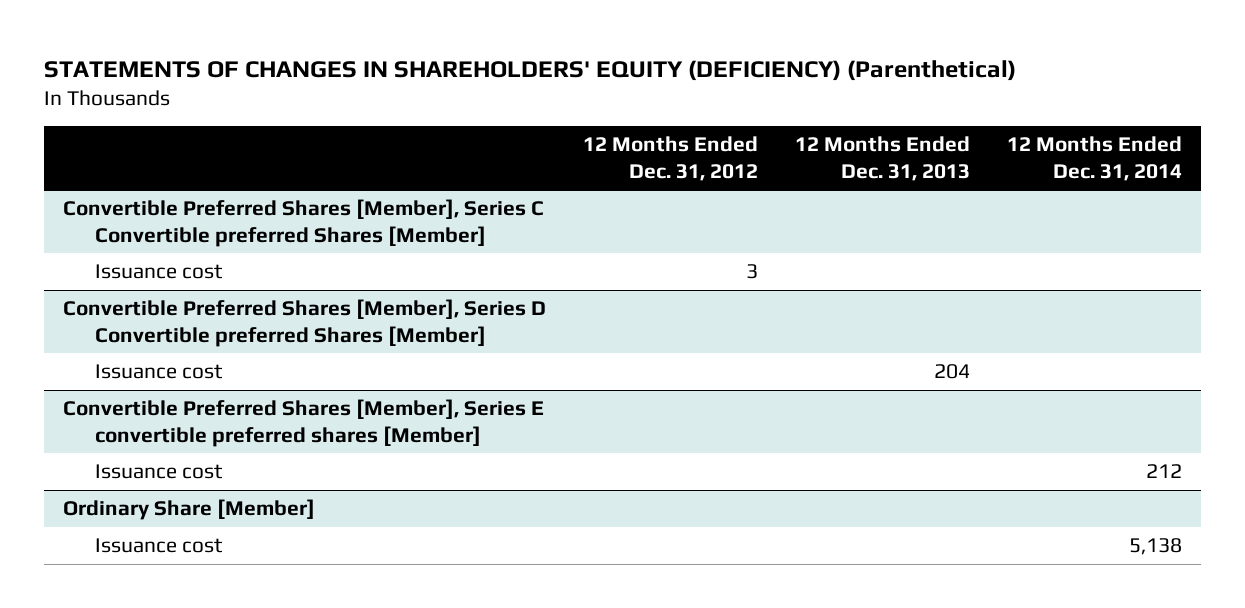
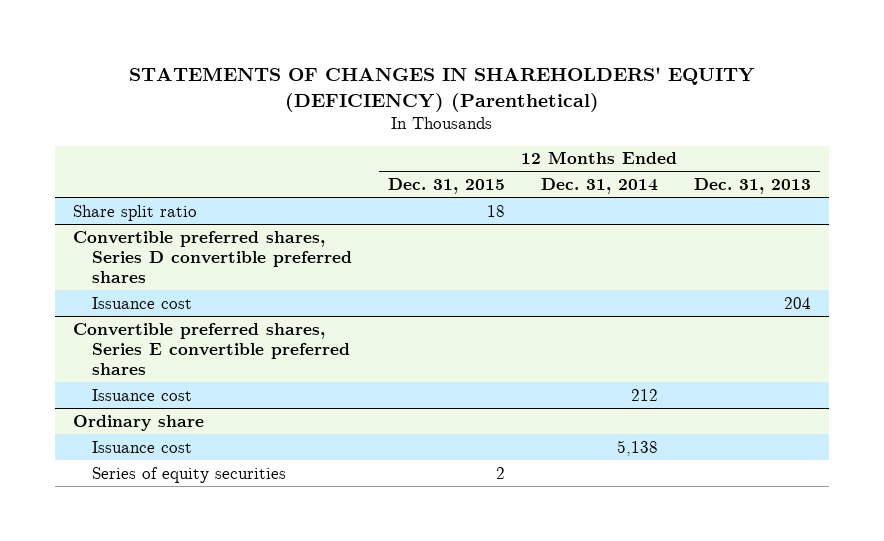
- | 12 Months Ended Dec. 31, 2012 | 12 Months Ended Dec. 31, 2013 | 12 Months Ended Dec. 31, 2014
+ | 12 Months Ended Dec. 31, 2015 | 12 Months Ended Dec. 31, 2014 | 12 Months Ended Dec. 31, 2013
- Convertible Preferred Shares [Member], Series C Convertible preferred Shares [Member]
- Issuance cost | 3 | |
- Convertible Preferred Shares [Member], Series D Convertible preferred Shares [Member]
+ Share split ratio | 18 | |
+ Convertible preferred shares, Series D convertible preferred shares
- Convertible Preferred Shares [Member], Series E convertible preferred shares [Member]
+ Convertible preferred shares, Series E convertible preferred shares
- Ordinary Share [Member]
+ Ordinary share
+ Series of equity securities | 2 | |

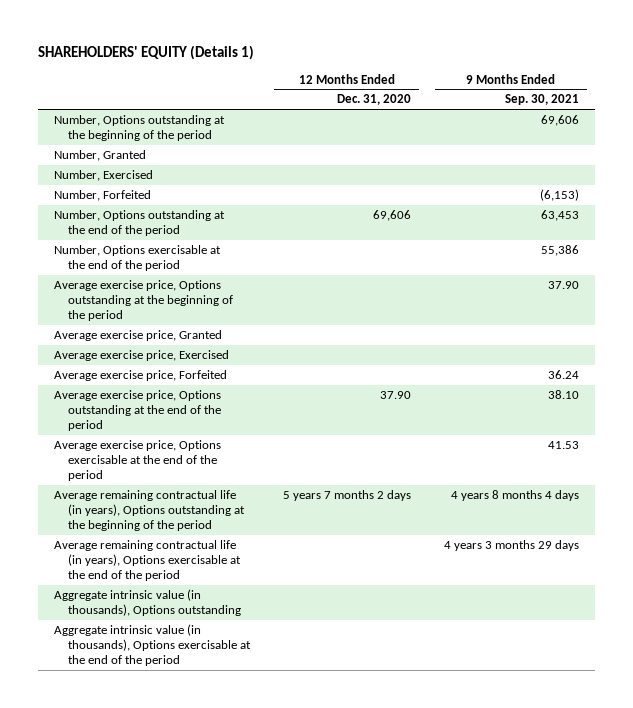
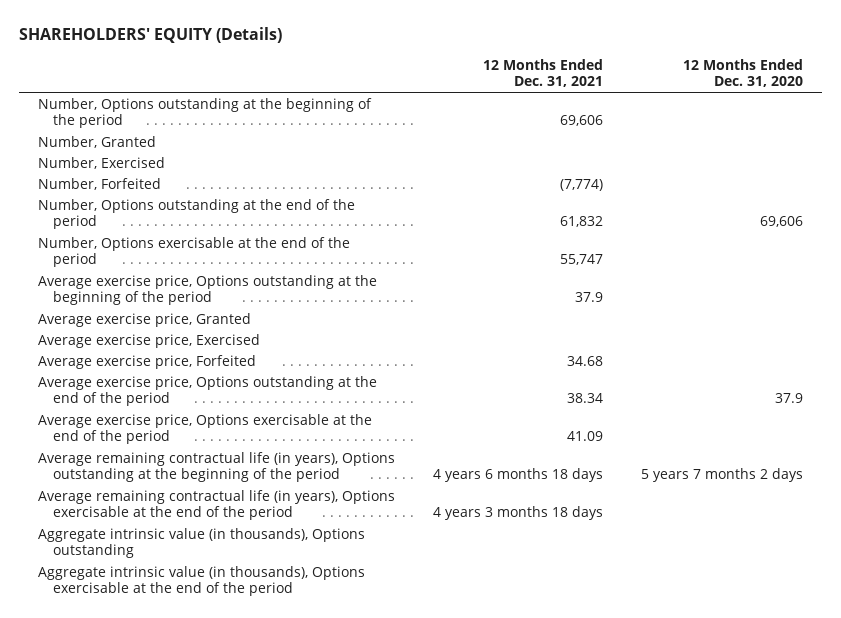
- SHAREHOLDERS' EQUITY (Details 1)
+ SHAREHOLDERS' EQUITY (Details)
- | 12 Months Ended Dec. 31, 2020 | 9 Months Ended Sep. 30, 2021
+ | 12 Months Ended Dec. 31, 2021 | 12 Months Ended Dec. 31, 2020
- Average exercise price, Options outstanding at the end of the period | 37.90 | 38.10
+ Average exercise price, Options outstanding at the end of the period | 38.34 | 37.9

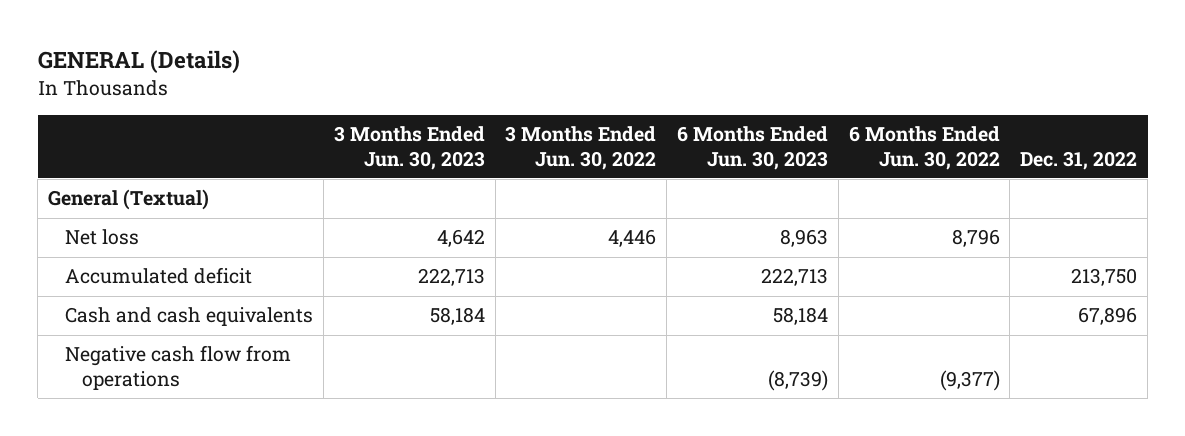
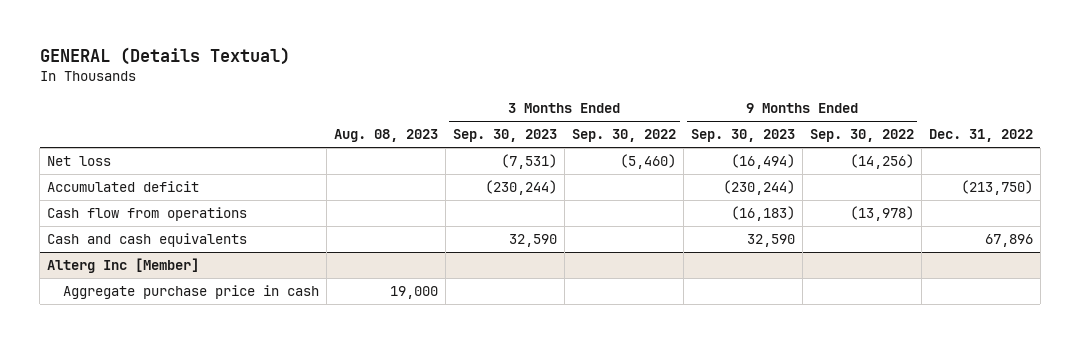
- GENERAL (Details)
+ GENERAL (Details Textual)
- | 3 Months Ended Jun. 30, 2023 | 3 Months Ended Jun. 30, 2022 | 6 Months Ended Jun. 30, 2023 | 6 Months Ended Jun. 30, 2022 | Dec. 31, 2022
+ | Aug. 08, 2023 | 3 Months Ended Sep. 30, 2023 | 3 Months Ended Sep. 30, 2022 | 9 Months Ended Sep. 30, 2023 | 9 Months Ended Sep. 30, 2022 | Dec. 31, 2022
- General (Textual)
- Accumulated deficit | 222,713 | | 222,713 | | 213,750
+ Accumulated deficit | | (230,244) | | (230,244) | | (213,750)
+ Cash flow from operations | | | | (16,183) | (13,978) |
- Negative cash flow from operations | | | (8,739) | (9,377) |
+ Alterg Inc [Member]
+ Aggregate purchase price in cash | 19,000 | | | | |

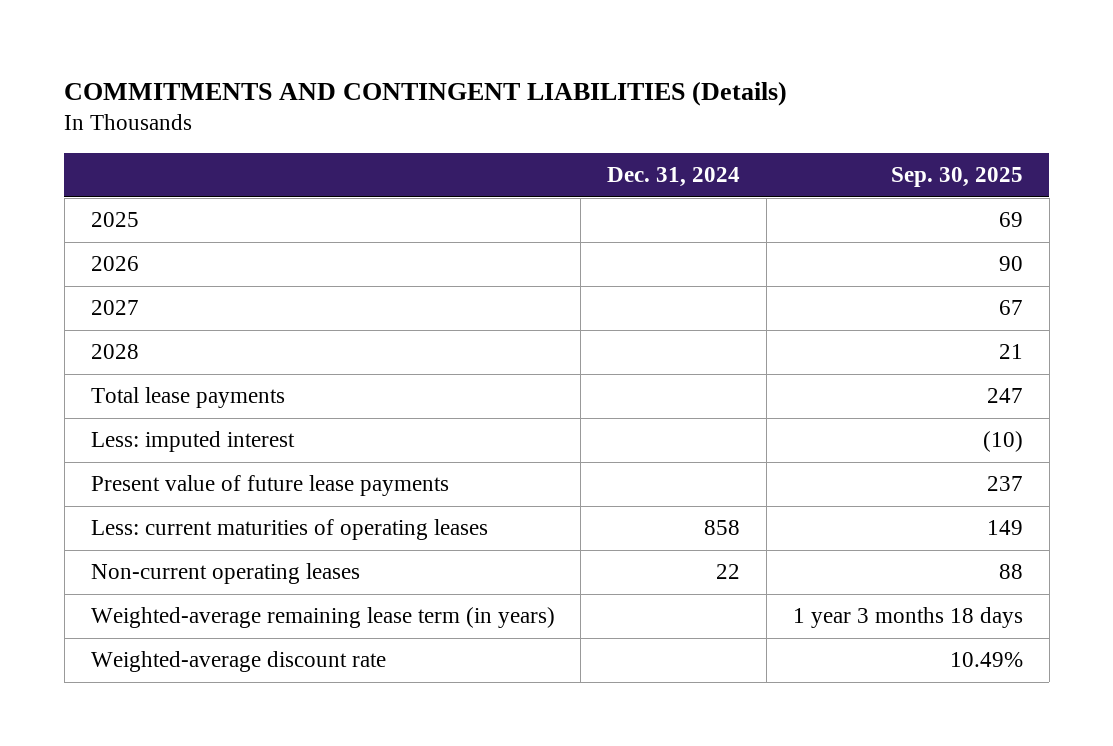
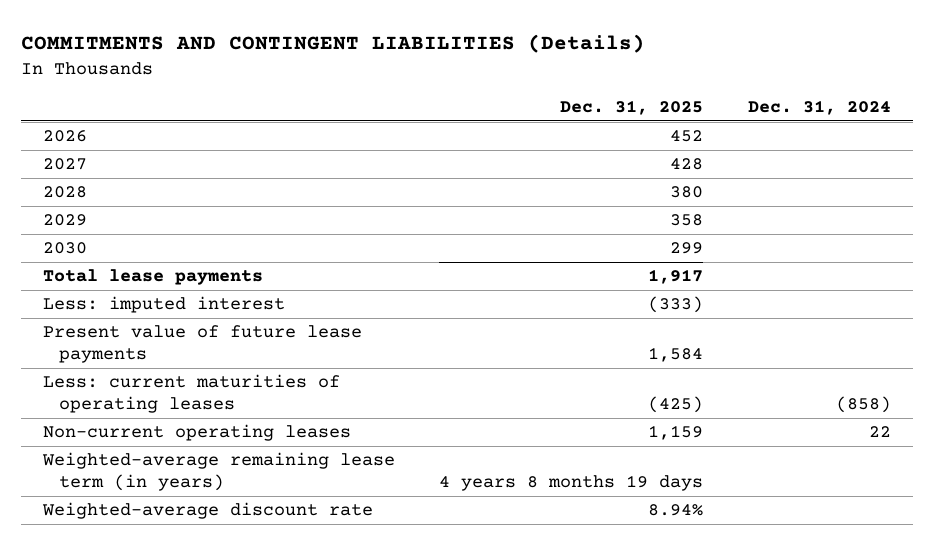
- | Dec. 31, 2024 | Sep. 30, 2025
+ | Dec. 31, 2025 | Dec. 31, 2024
- 2025 | | 69
+ 2029 | 358 |
+ 2030 | 299 |
- Less: current maturities of operating leases | 858 | 149
+ Less: current maturities of operating leases | (425) | (858)

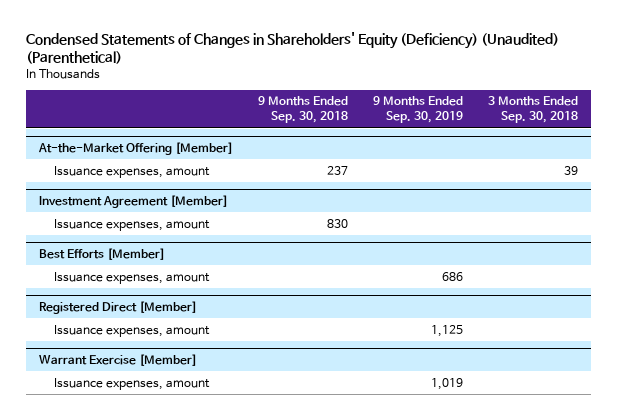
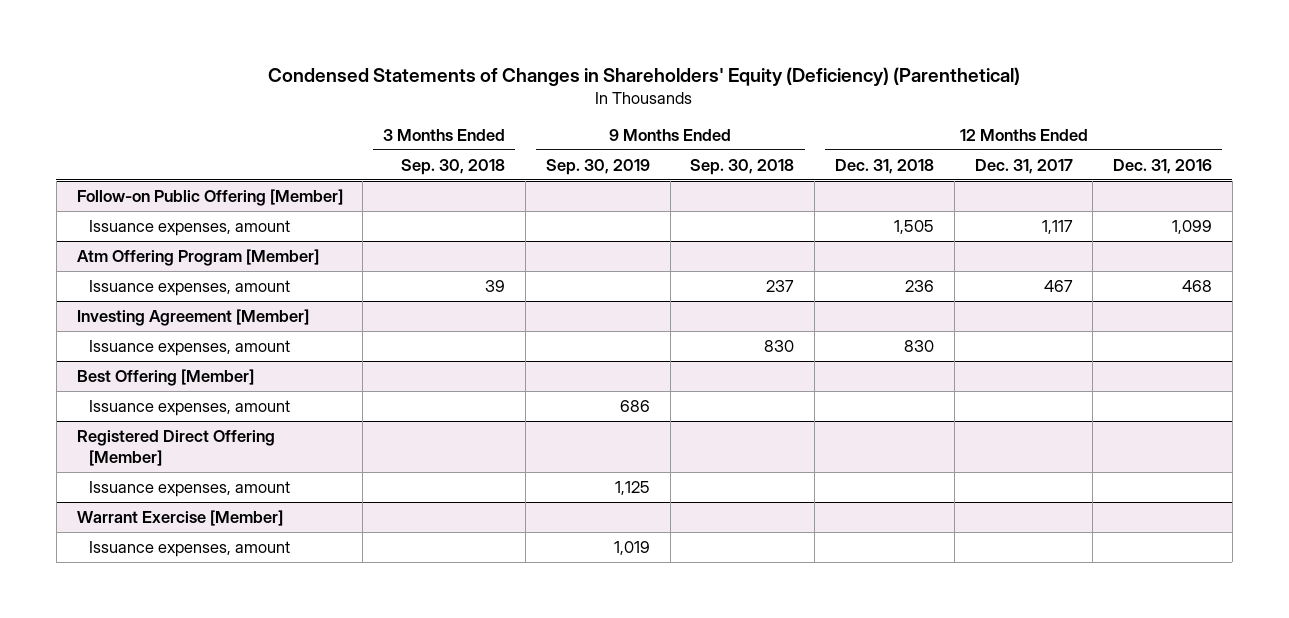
- Condensed Statements of Changes in Shareholders' Equity (Deficiency) (Unaudited) (Parenthetical)
+ Condensed Statements of Changes in Shareholders' Equity (Deficiency) (Parenthetical)
- | 9 Months Ended Sep. 30, 2018 | 9 Months Ended Sep. 30, 2019 | 3 Months Ended Sep. 30, 2018
+ | 3 Months Ended Sep. 30, 2018 | 9 Months Ended Sep. 30, 2019 | 9 Months Ended Sep. 30, 2018 | 12 Months Ended Dec. 31, 2018 | 12 Months Ended Dec. 31, 2017 | 12 Months Ended Dec. 31, 2016
- At-the-Market Offering [Member]
+ Follow-on Public Offering [Member]
+ Issuance expenses, amount | | | | 1,505 | 1,117 | 1,099
+ Atm Offering Program [Member]
- Investment Agreement [Member]
+ Investing Agreement [Member]
- Best Efforts [Member]
+ Best Offering [Member]
- Registered Direct [Member]
+ Registered Direct Offering [Member]

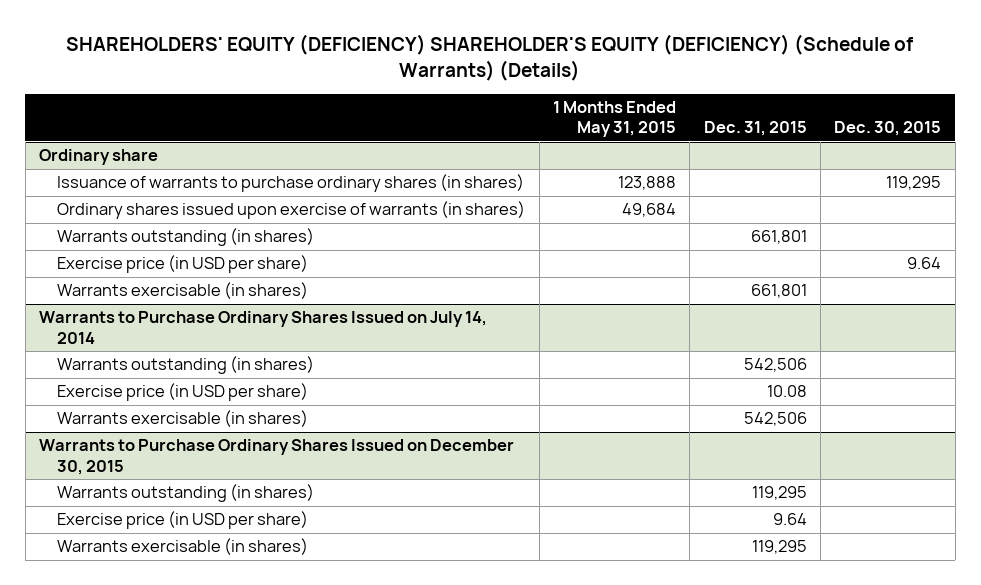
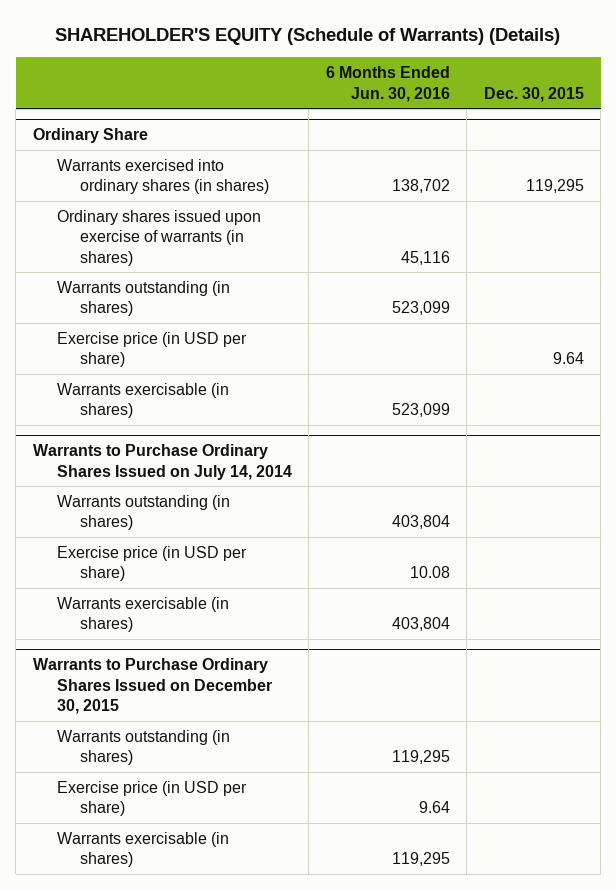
- SHAREHOLDERS' EQUITY (DEFICIENCY) SHAREHOLDER'S EQUITY (DEFICIENCY) (Schedule of Warrants) (Details)
+ SHAREHOLDER'S EQUITY (Schedule of Warrants) (Details)
- | 1 Months Ended May 31, 2015 | Dec. 31, 2015 | Dec. 30, 2015
+ | 6 Months Ended Jun. 30, 2016 | Dec. 30, 2015
- Ordinary share
- Issuance of warrants to purchase ordinary shares (in shares) | 123,888 | | 119,295
+ Ordinary Share
+ Warrants exercised into ordinary shares (in shares) | 138,702 | 119,295

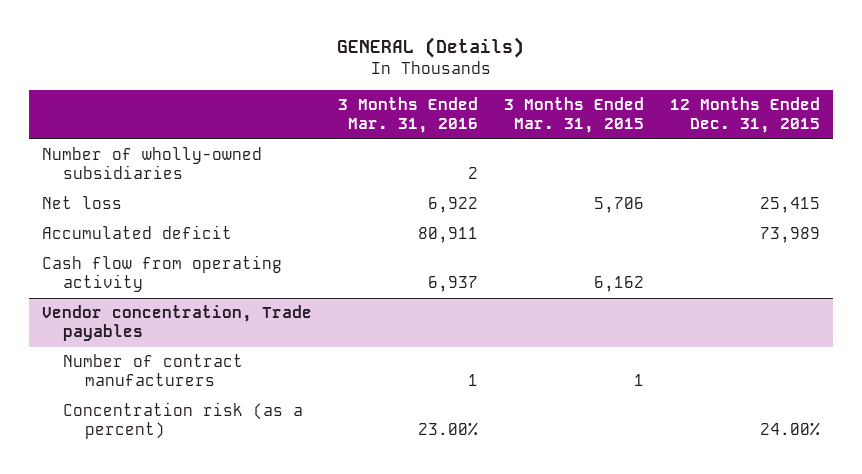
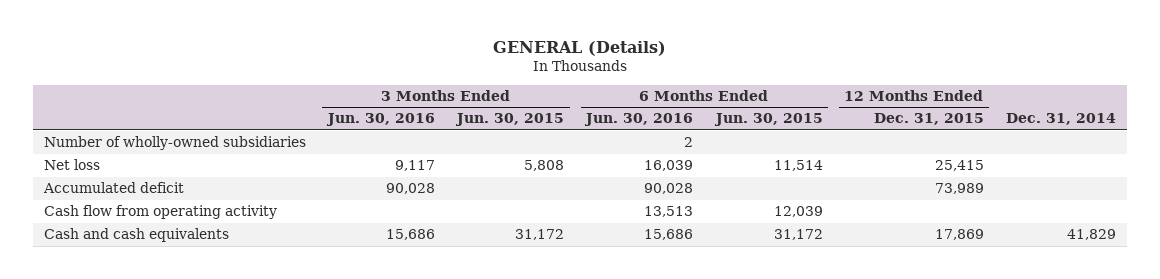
- | 3 Months Ended Mar. 31, 2016 | 3 Months Ended Mar. 31, 2015 | 12 Months Ended Dec. 31, 2015
+ | 3 Months Ended Jun. 30, 2016 | 3 Months Ended Jun. 30, 2015 | 6 Months Ended Jun. 30, 2016 | 6 Months Ended Jun. 30, 2015 | 12 Months Ended Dec. 31, 2015 | Dec. 31, 2014
- Vendor concentration, Trade payables
- Number of contract manufacturers | 1 | 1 |
- Concentration risk (as a percent) | 23.00% | | 24.00%
+ Cash and cash equivalents | 15,686 | 31,172 | 15,686 | 31,172 | 17,869 | 41,829

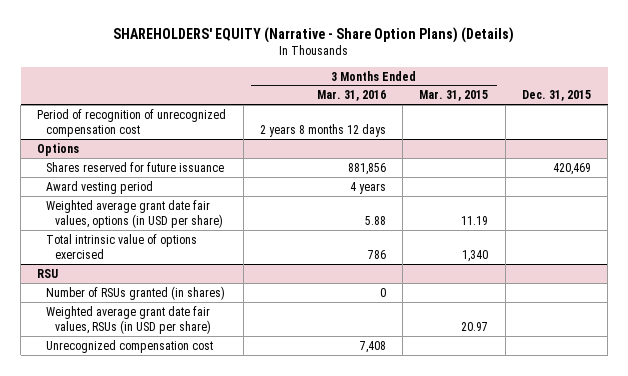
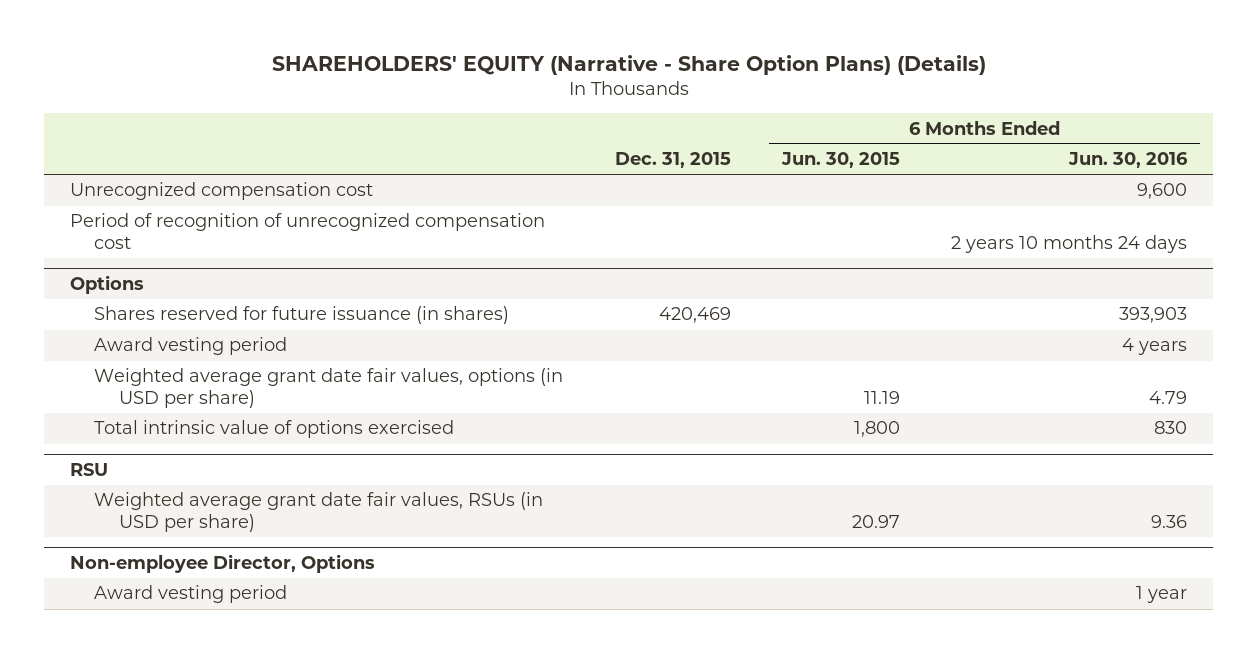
- | 3 Months Ended Mar. 31, 2016 | 3 Months Ended Mar. 31, 2015 | Dec. 31, 2015
+ | Dec. 31, 2015 | 6 Months Ended Jun. 30, 2015 | 6 Months Ended Jun. 30, 2016
+ Unrecognized compensation cost | | | 9,600
@ Options
- Shares reserved for future issuance | 881,856 | | 420,469
+ Shares reserved for future issuance (in shares) | 420,469 | | 393,903
@ RSU
- Number of RSUs granted (in shares) | 0 | |
- Unrecognized compensation cost | 7,408 | |
+ Non-employee Director, Options
+ Award vesting period | | | 1 year

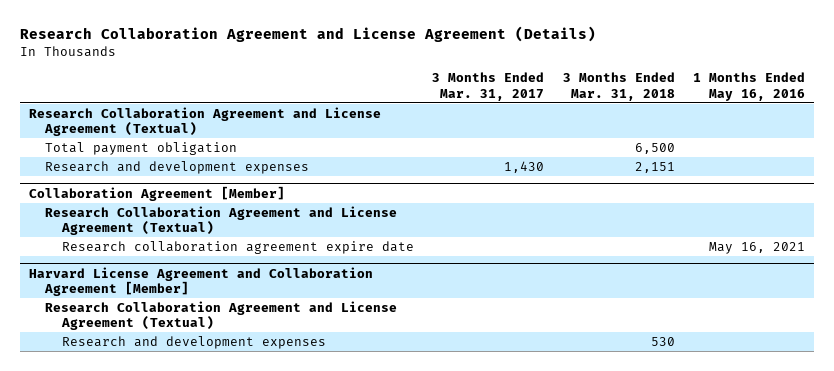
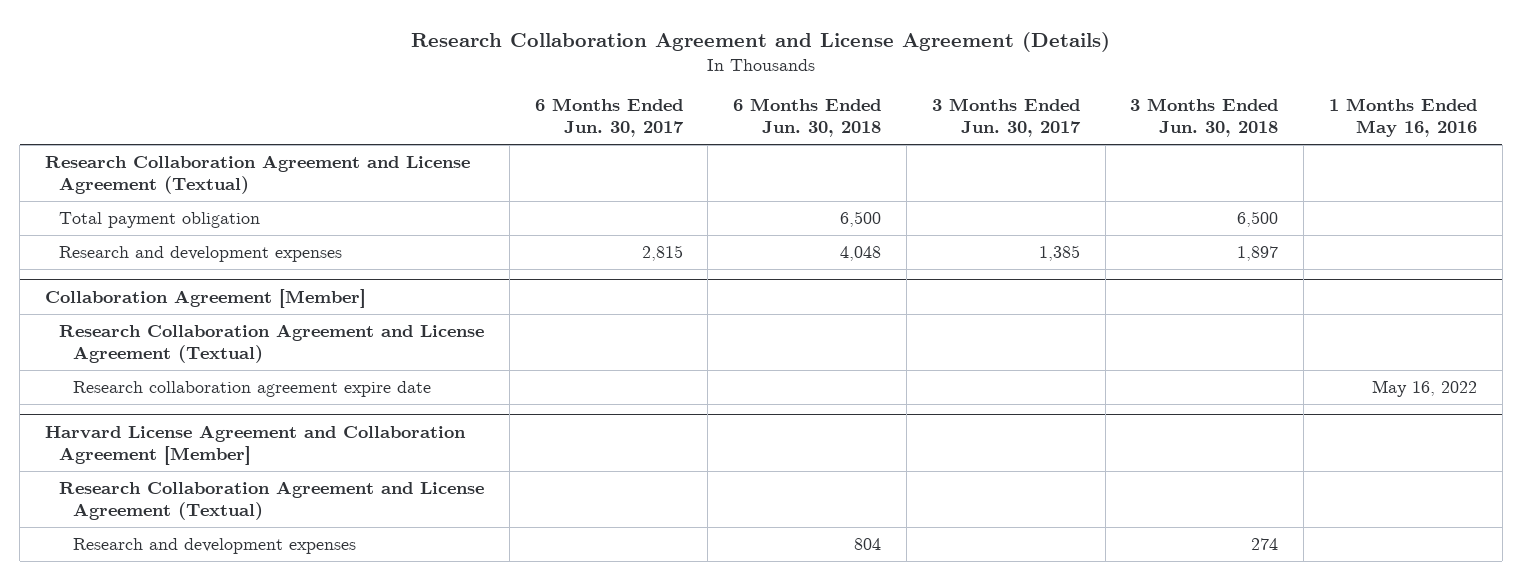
- | 3 Months Ended Mar. 31, 2017 | 3 Months Ended Mar. 31, 2018 | 1 Months Ended May 16, 2016
+ | 6 Months Ended Jun. 30, 2017 | 6 Months Ended Jun. 30, 2018 | 3 Months Ended Jun. 30, 2017 | 3 Months Ended Jun. 30, 2018 | 1 Months Ended May 16, 2016
@ Collaboration Agreement [Member]
- Research collaboration agreement expire date | | | May 16, 2021
+ Research collaboration agreement expire date | | | | | May 16, 2022

